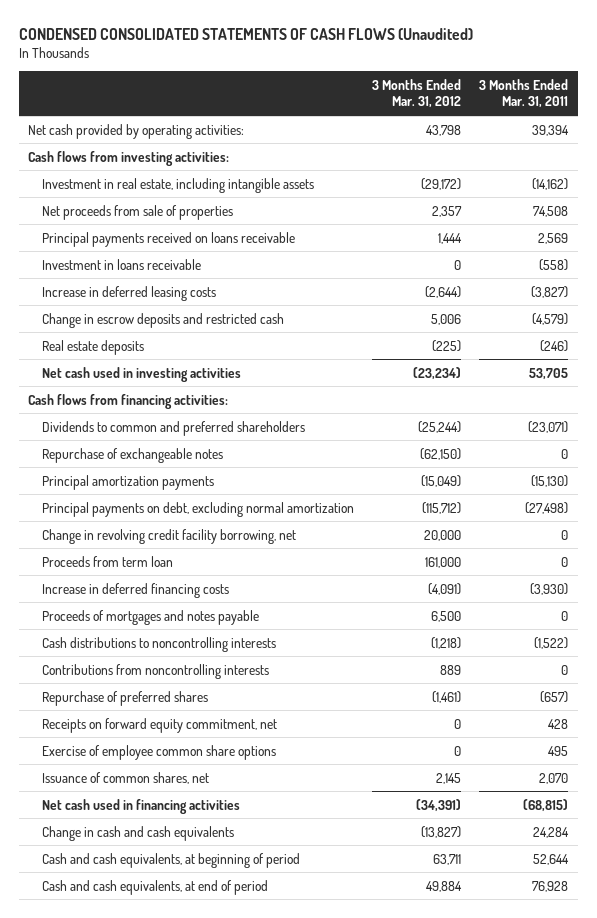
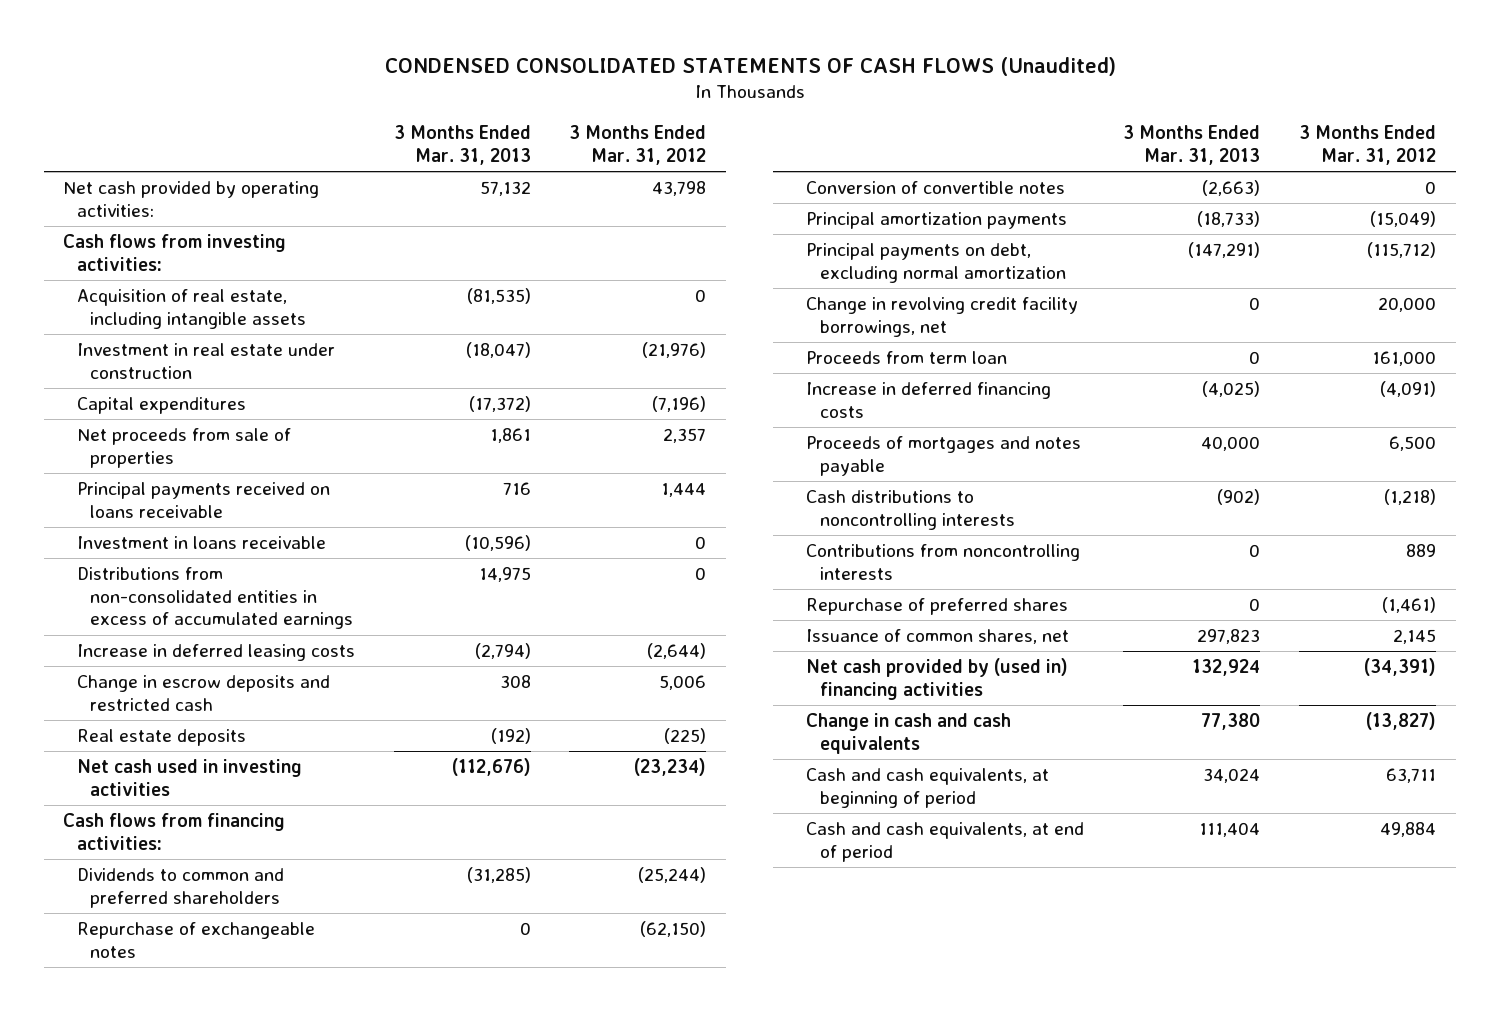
- | 3 Months Ended Mar. 31, 2012 | 3 Months Ended Mar. 31, 2011
+ | 3 Months Ended Mar. 31, 2013 | 3 Months Ended Mar. 31, 2012
- Investment in real estate, including intangible assets | (29,172) | (14,162)
+ Acquisition of real estate, including intangible assets | (81,535) | 0
+ Investment in real estate under construction | (18,047) | (21,976)
+ Capital expenditures | (17,372) | (7,196)
+ Distributions from non-consolidated entities in excess of accumulated earnings | 14,975 | 0
+ Conversion of convertible notes | (2,663) | 0
- Change in revolving credit facility borrowing, net | 20,000 | 0
+ Change in revolving credit facility borrowings, net | 0 | 20,000
- Receipts on forward equity commitment, net | 0 | 428
- Exercise of employee common share options | 0 | 495
- Net cash used in financing activities | (34,391) | (68,815)
+ Net cash provided by (used in) financing activities | 132,924 | (34,391)

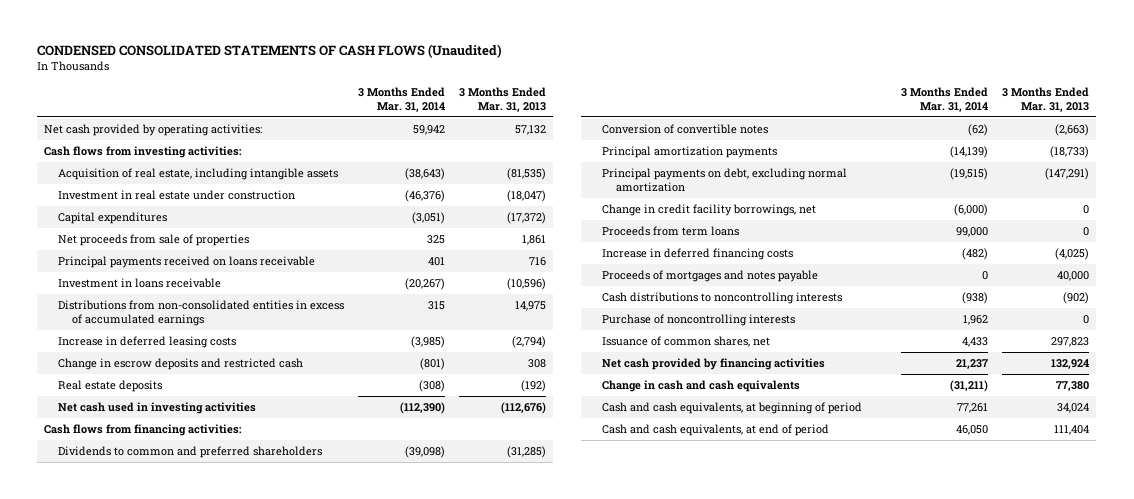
- | 3 Months Ended Mar. 31, 2013 | 3 Months Ended Mar. 31, 2012
+ | 3 Months Ended Mar. 31, 2014 | 3 Months Ended Mar. 31, 2013
- Repurchase of exchangeable notes | 0 | (62,150)
- Change in revolving credit facility borrowings, net | 0 | 20,000
- Proceeds from term loan | 0 | 161,000
+ Change in credit facility borrowings, net | (6,000) | 0
+ Proceeds from term loans | 99,000 | 0
- Contributions from noncontrolling interests | 0 | 889
- Repurchase of preferred shares | 0 | (1,461)
+ Purchase of noncontrolling interests | 1,962 | 0
- Net cash provided by (used in) financing activities | 132,924 | (34,391)
+ Net cash provided by financing activities | 21,237 | 132,924

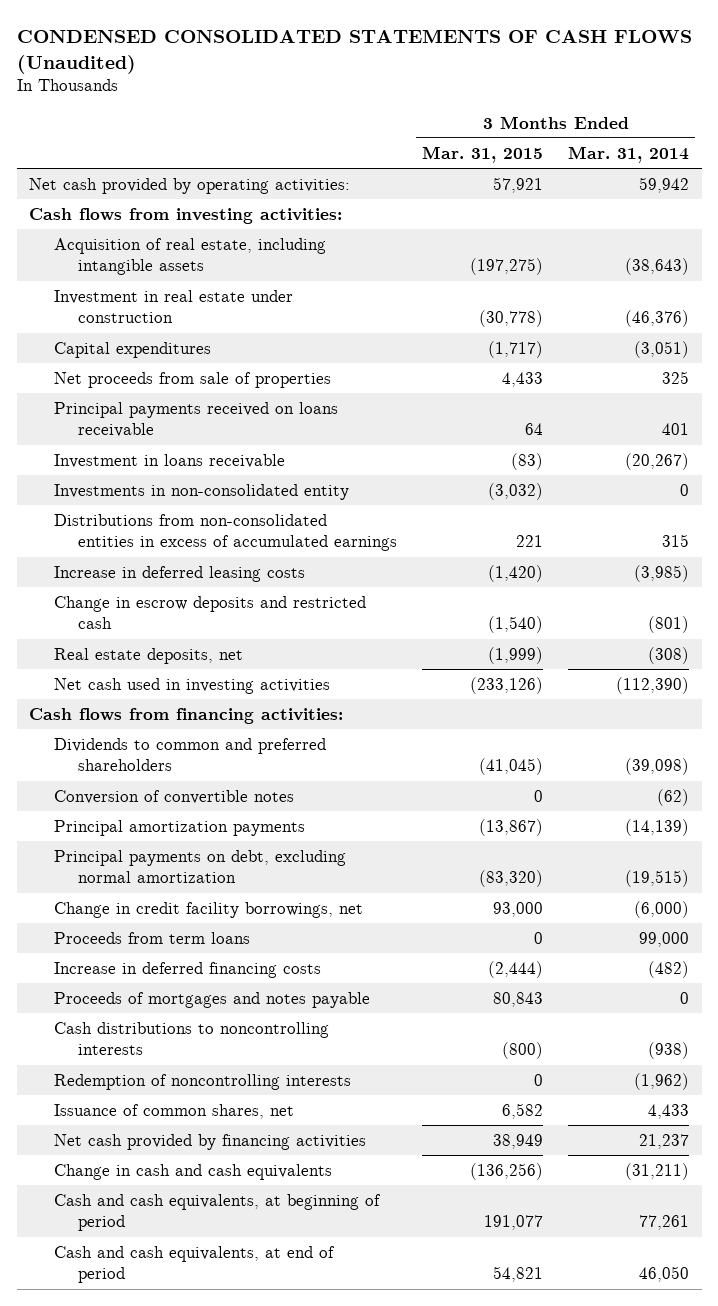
- | 3 Months Ended Mar. 31, 2014 | 3 Months Ended Mar. 31, 2013
+ | 3 Months Ended Mar. 31, 2015 | 3 Months Ended Mar. 31, 2014
+ Investments in non-consolidated entity | (3,032) | 0
- Real estate deposits | (308) | (192)
+ Real estate deposits, net | (1,999) | (308)
- Purchase of noncontrolling interests | 1,962 | 0
+ Redemption of noncontrolling interests | 0 | (1,962)

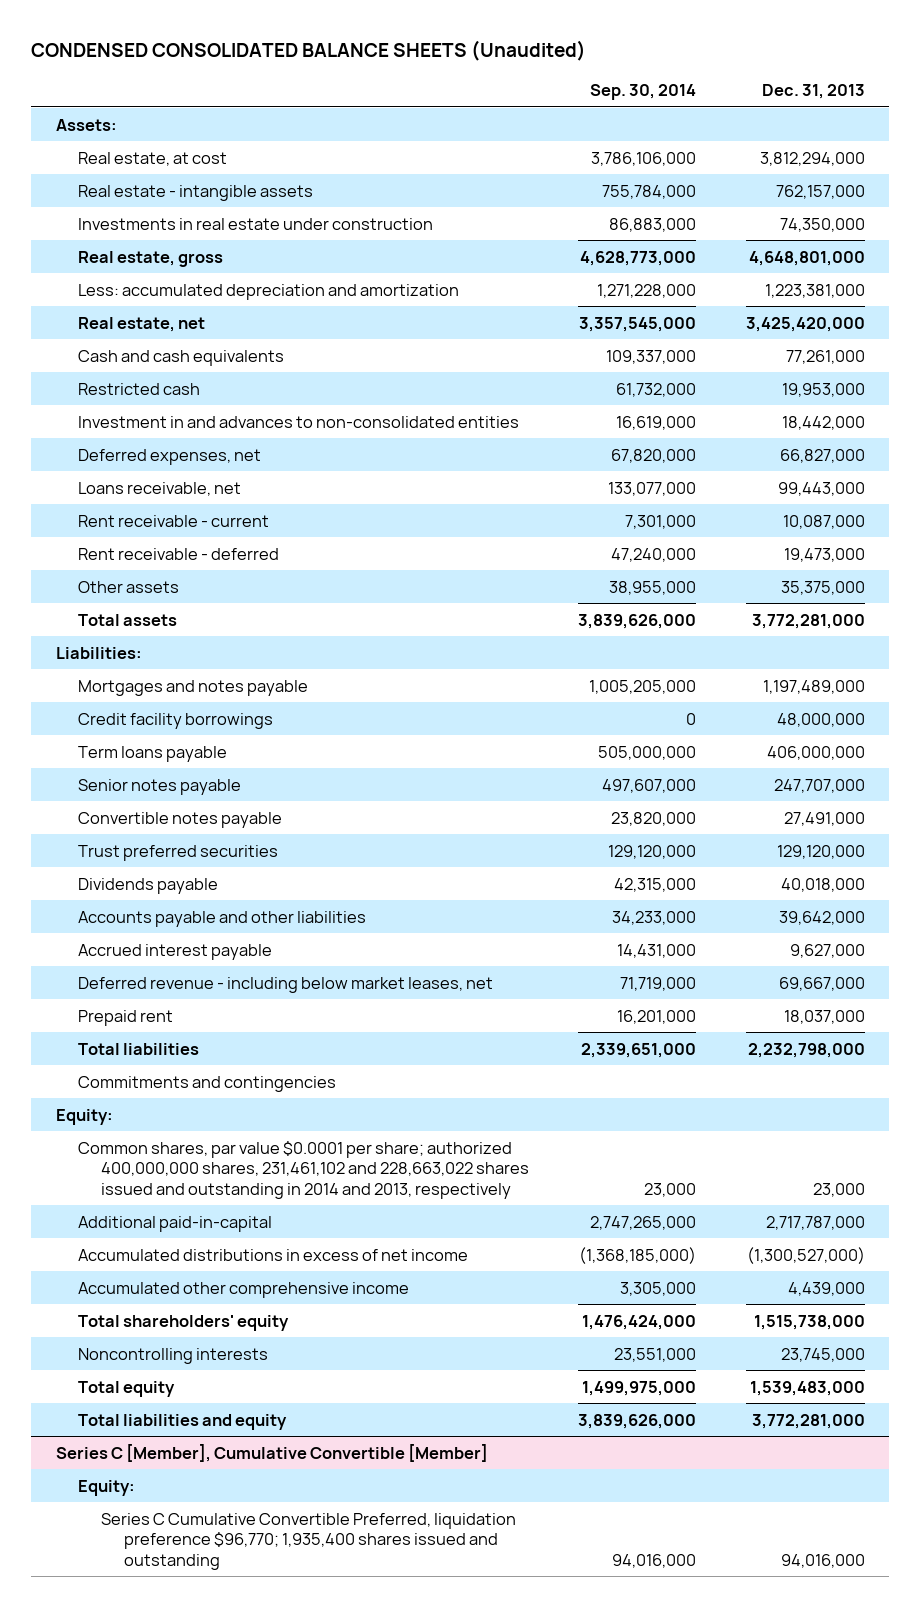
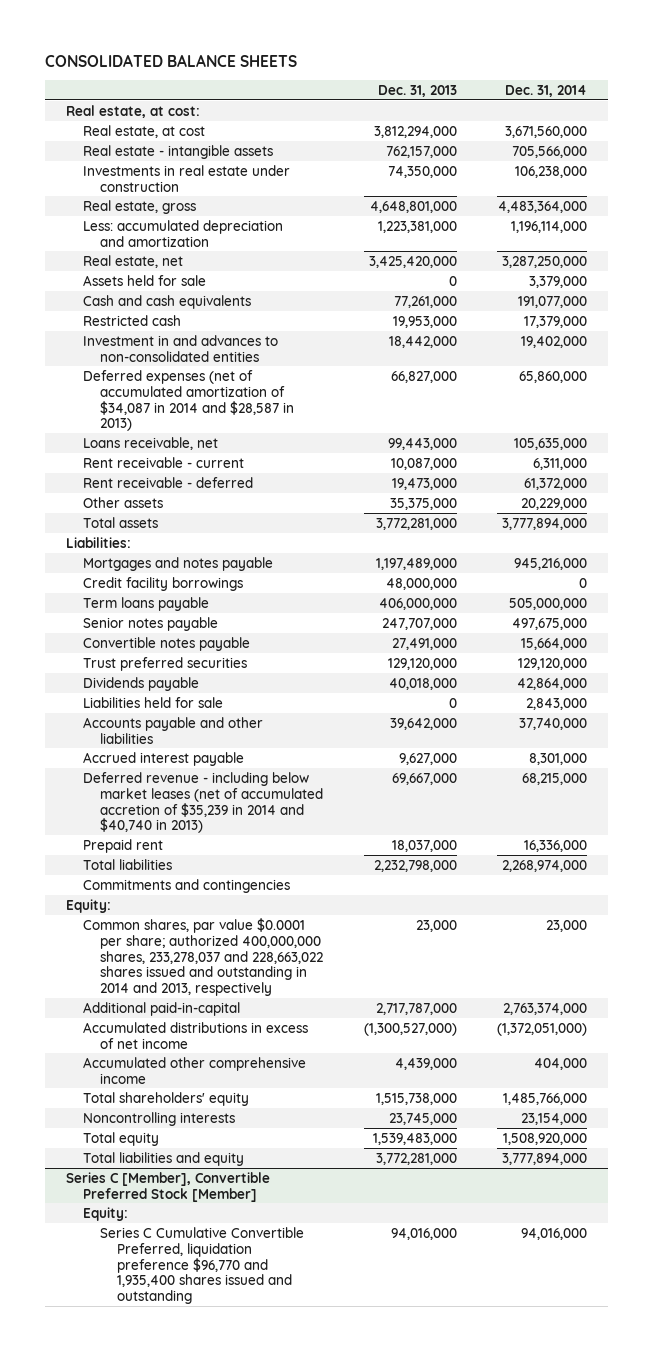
- CONDENSED CONSOLIDATED BALANCE SHEETS (Unaudited)
+ CONSOLIDATED BALANCE SHEETS
- | Sep. 30, 2014 | Dec. 31, 2013
+ | Dec. 31, 2013 | Dec. 31, 2014
- Assets:
+ Real estate, at cost:
+ Assets held for sale | 0 | 3,379,000
- Deferred expenses, net | 67,820,000 | 66,827,000
+ Deferred expenses (net of accumulated amortization of $34,087 in 2014 and $28,587 in 2013) | 66,827,000 | 65,860,000
+ Liabilities held for sale | 0 | 2,843,000
- Deferred revenue - including below market leases, net | 71,719,000 | 69,667,000
+ Deferred revenue - including below market leases (net of accumulated accretion of $35,239 in 2014 and $40,740 in 2013) | 69,667,000 | 68,215,000
- Common shares, par value $0.0001 per share; authorized 400,000,000 shares, 231,461,102 and 228,663,022 shares issued and outstanding in 2014 and 2013, respectively | 23,000 | 23,000
+ Common shares, par value $0.0001 per share; authorized 400,000,000 shares, 233,278,037 and 228,663,022 shares issued and outstanding in 2014 and 2013, respectively | 23,000 | 23,000
- Series C [Member], Cumulative Convertible [Member]
+ Series C [Member], Convertible Preferred Stock [Member]
- Series C Cumulative Convertible Preferred, liquidation preference $96,770; 1,935,400 shares issued and outstanding | 94,016,000 | 94,016,000
+ Series C Cumulative Convertible Preferred, liquidation preference $96,770 and 1,935,400 shares issued and outstanding | 94,016,000 | 94,016,000

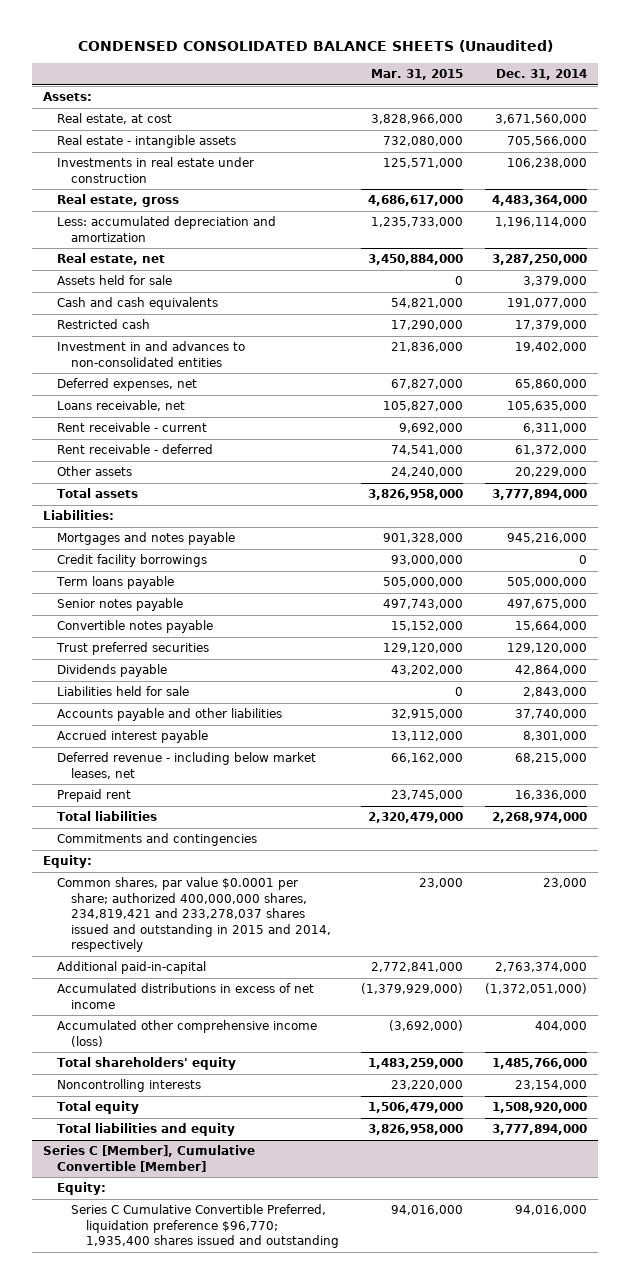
- CONSOLIDATED BALANCE SHEETS
+ CONDENSED CONSOLIDATED BALANCE SHEETS (Unaudited)
- | Dec. 31, 2013 | Dec. 31, 2014
+ | Mar. 31, 2015 | Dec. 31, 2014
- Real estate, at cost:
+ Assets:
- Deferred expenses (net of accumulated amortization of $34,087 in 2014 and $28,587 in 2013) | 66,827,000 | 65,860,000
+ Deferred expenses, net | 67,827,000 | 65,860,000
- Deferred revenue - including below market leases (net of accumulated accretion of $35,239 in 2014 and $40,740 in 2013) | 69,667,000 | 68,215,000
+ Deferred revenue - including below market leases, net | 66,162,000 | 68,215,000
- Common shares, par value $0.0001 per share; authorized 400,000,000 shares, 233,278,037 and 228,663,022 shares issued and outstanding in 2014 and 2013, respectively | 23,000 | 23,000
+ Common shares, par value $0.0001 per share; authorized 400,000,000 shares, 234,819,421 and 233,278,037 shares issued and outstanding in 2015 and 2014, respectively | 23,000 | 23,000
- Accumulated other comprehensive income | 4,439,000 | 404,000
+ Accumulated other comprehensive income (loss) | (3,692,000) | 404,000
- Series C [Member], Convertible Preferred Stock [Member]
+ Series C [Member], Cumulative Convertible [Member]
- Series C Cumulative Convertible Preferred, liquidation preference $96,770 and 1,935,400 shares issued and outstanding | 94,016,000 | 94,016,000
+ Series C Cumulative Convertible Preferred, liquidation preference $96,770; 1,935,400 shares issued and outstanding | 94,016,000 | 94,016,000

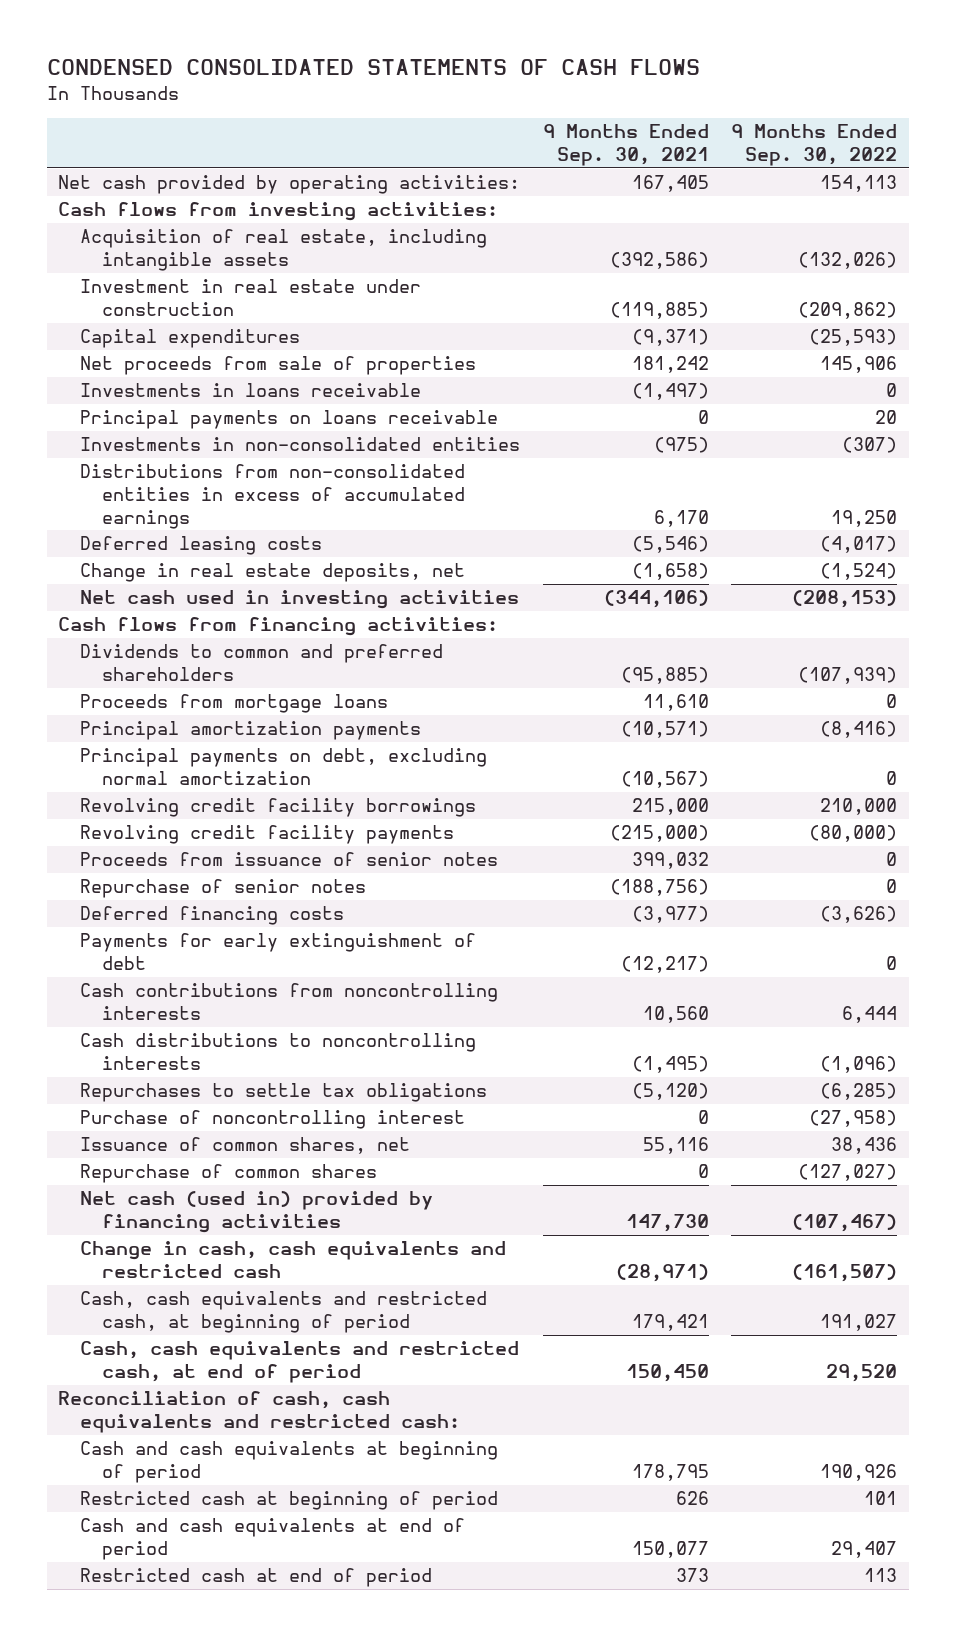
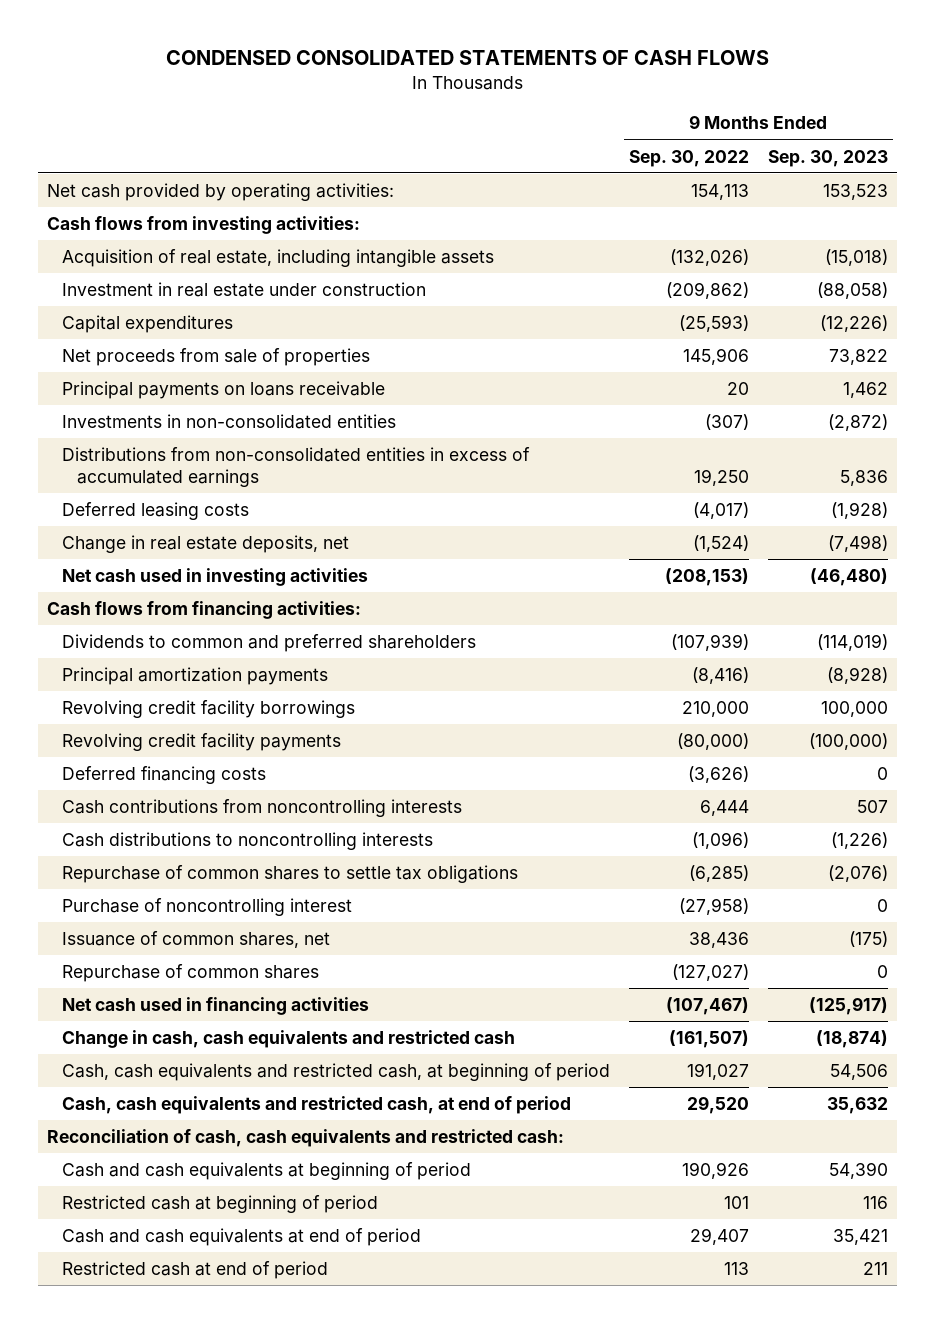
- | 9 Months Ended Sep. 30, 2021 | 9 Months Ended Sep. 30, 2022
+ | 9 Months Ended Sep. 30, 2022 | 9 Months Ended Sep. 30, 2023
- Investments in loans receivable | (1,497) | 0
- Proceeds from mortgage loans | 11,610 | 0
- Principal payments on debt, excluding normal amortization | (10,567) | 0
- Proceeds from issuance of senior notes | 399,032 | 0
- Repurchase of senior notes | (188,756) | 0
- Payments for early extinguishment of debt | (12,217) | 0
- Repurchases to settle tax obligations | (5,120) | (6,285)
+ Repurchase of common shares to settle tax obligations | (6,285) | (2,076)
- Net cash (used in) provided by financing activities | 147,730 | (107,467)
+ Net cash used in financing activities | (107,467) | (125,917)

